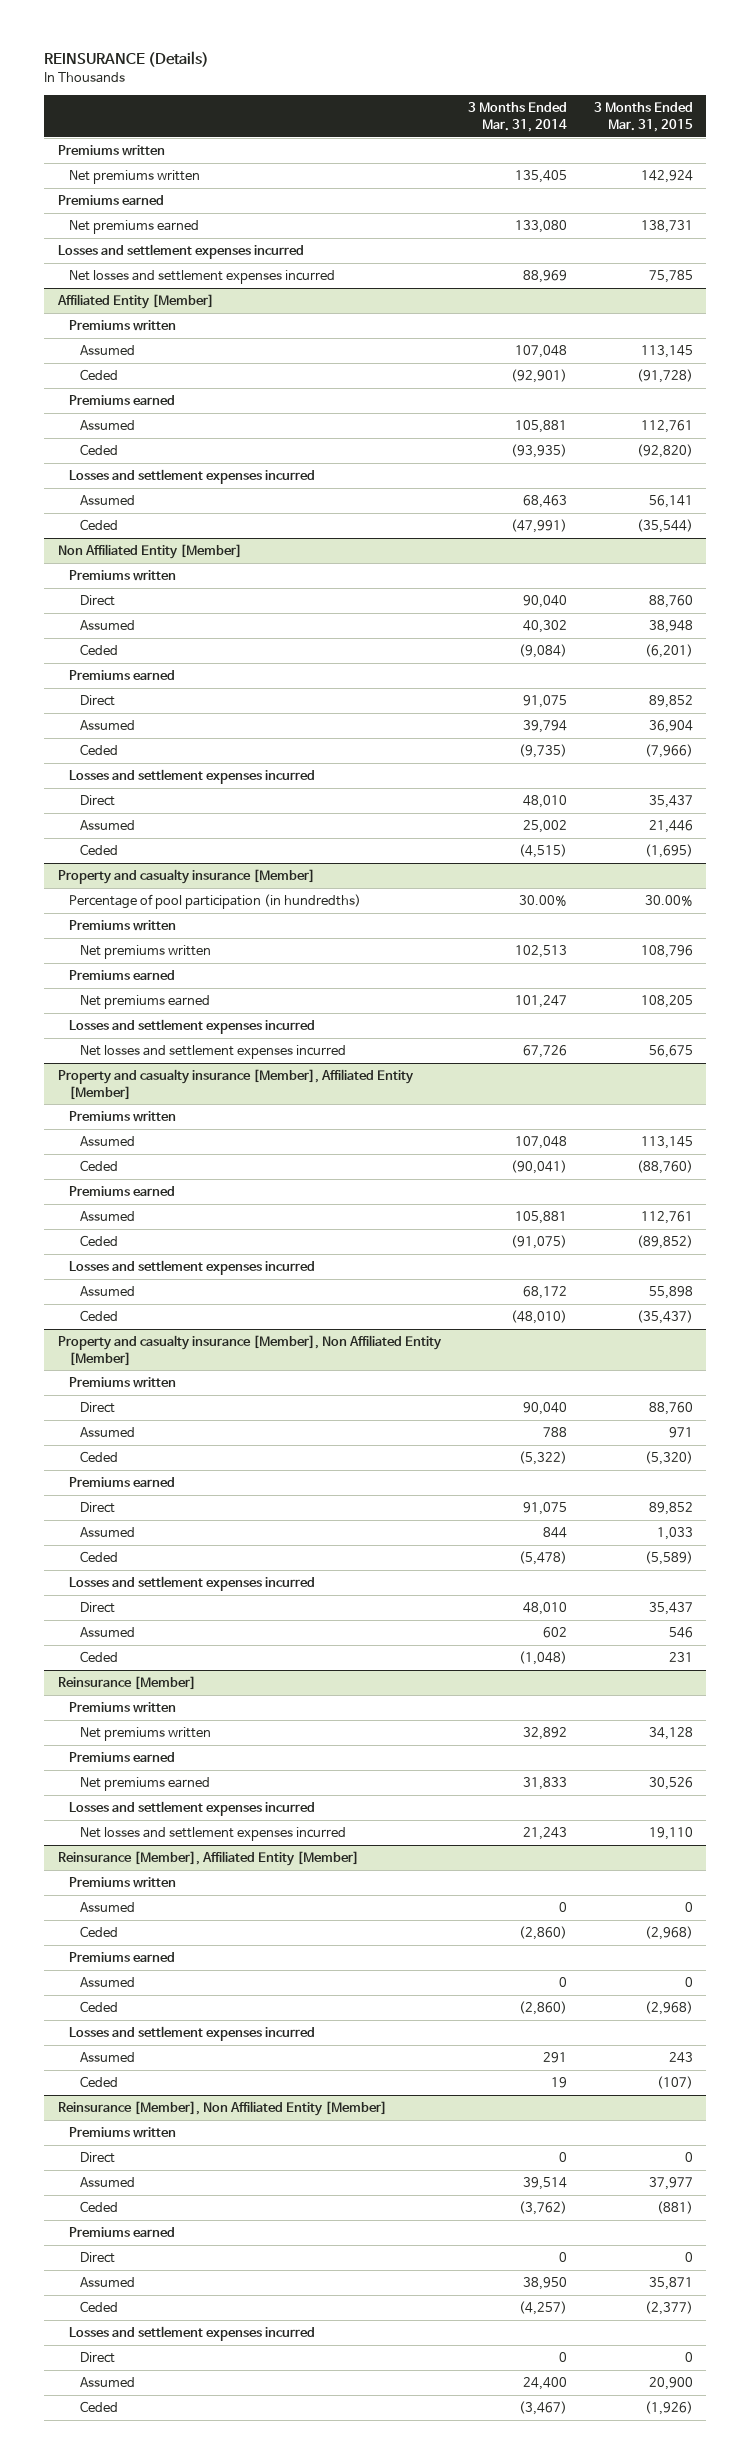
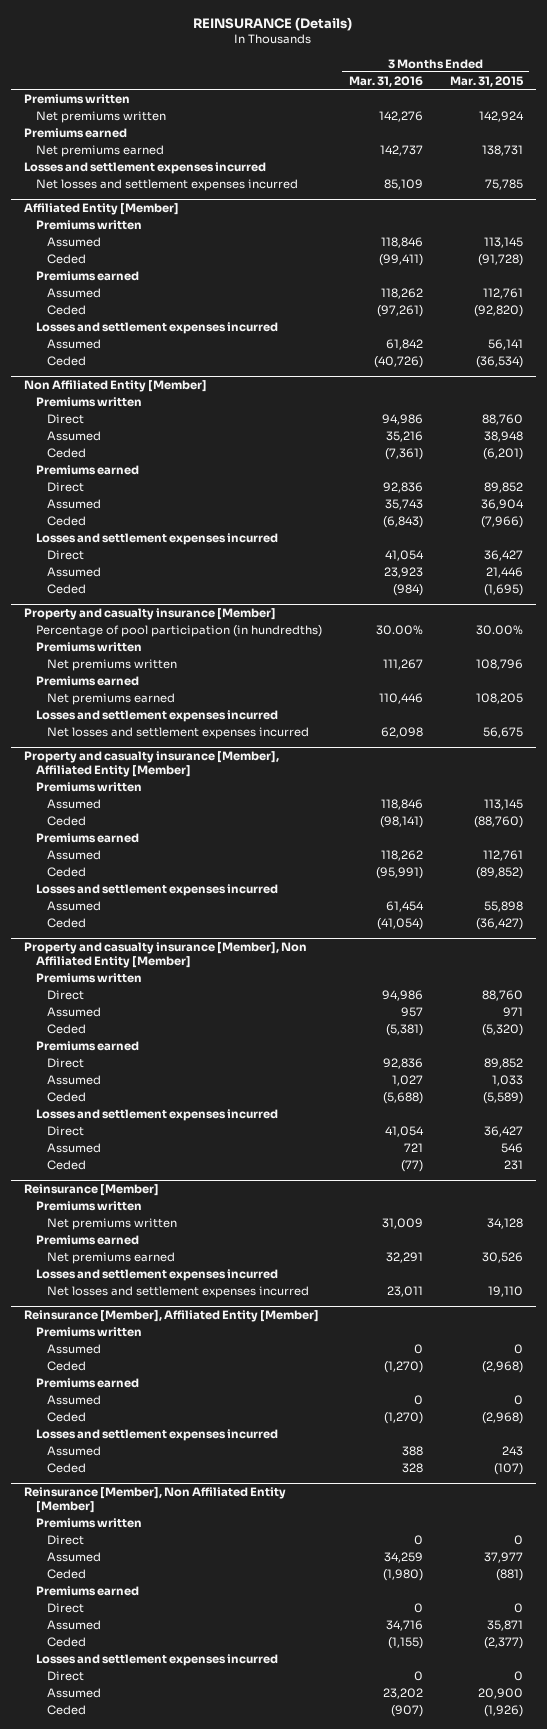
- | 3 Months Ended Mar. 31, 2014 | 3 Months Ended Mar. 31, 2015
+ | 3 Months Ended Mar. 31, 2016 | 3 Months Ended Mar. 31, 2015
@ Affiliated Entity [Member]
- Ceded | (47,991) | (35,544)
+ Ceded | (40,726) | (36,534)
@ Non Affiliated Entity [Member]
- Direct | 48,010 | 35,437
+ Direct | 41,054 | 36,427
@ Property and casualty insurance [Member], Affiliated Entity [Member]
- Ceded | (48,010) | (35,437)
+ Ceded | (41,054) | (36,427)
@ Property and casualty insurance [Member], Non Affiliated Entity [Member]
- Direct | 48,010 | 35,437
+ Direct | 41,054 | 36,427

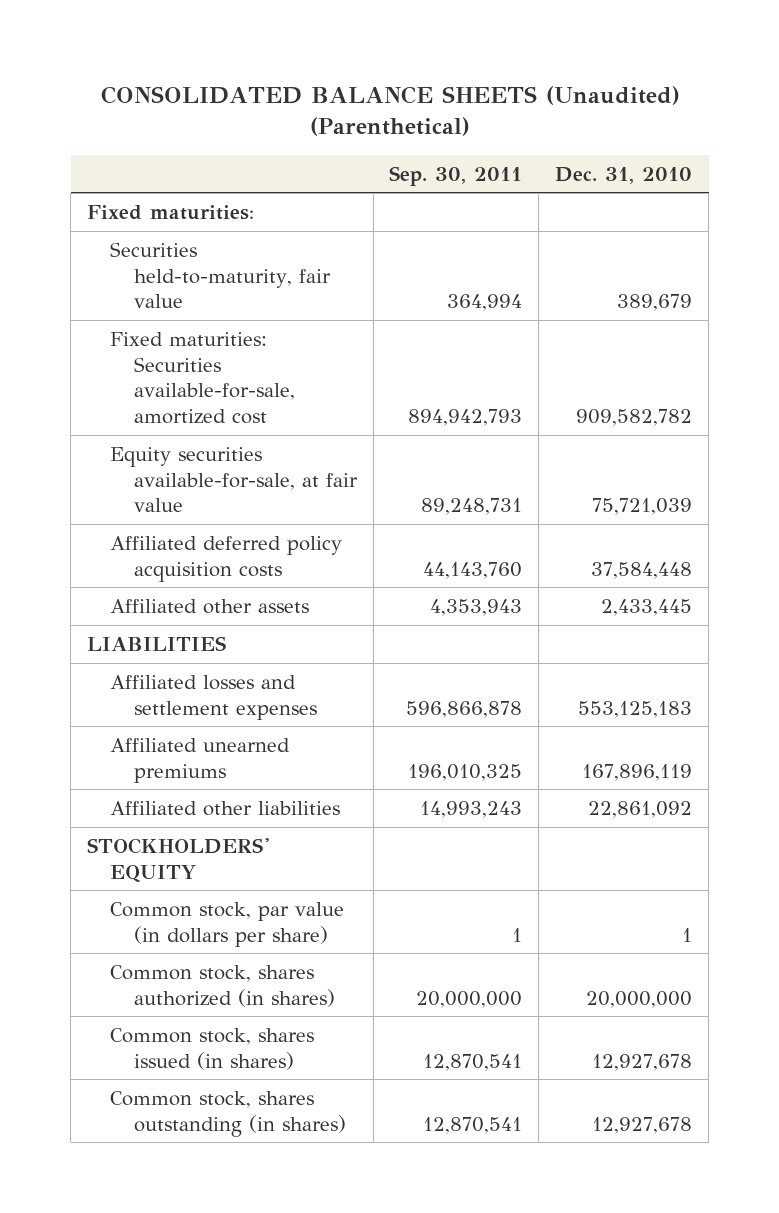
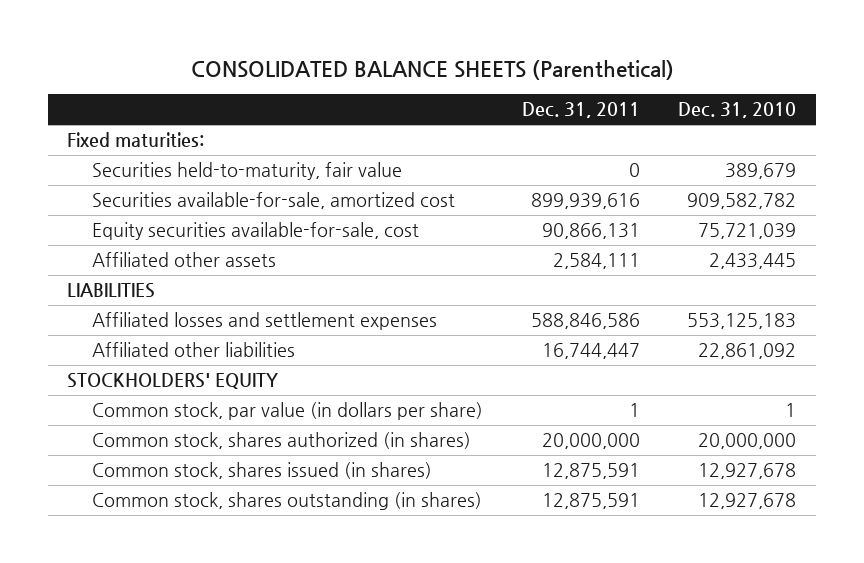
- CONSOLIDATED BALANCE SHEETS (Unaudited) (Parenthetical)
+ CONSOLIDATED BALANCE SHEETS (Parenthetical)
- | Sep. 30, 2011 | Dec. 31, 2010
+ | Dec. 31, 2011 | Dec. 31, 2010
- Fixed maturities: Securities available-for-sale, amortized cost | 894,942,793 | 909,582,782
- Equity securities available-for-sale, at fair value | 89,248,731 | 75,721,039
- Affiliated deferred policy acquisition costs | 44,143,760 | 37,584,448
+ Securities available-for-sale, amortized cost | 899,939,616 | 909,582,782
+ Equity securities available-for-sale, cost | 90,866,131 | 75,721,039
- Affiliated unearned premiums | 196,010,325 | 167,896,119

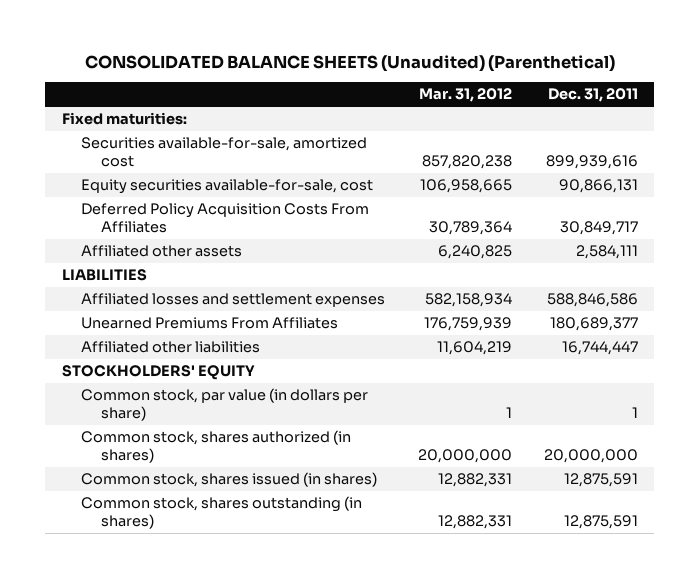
- CONSOLIDATED BALANCE SHEETS (Parenthetical)
+ CONSOLIDATED BALANCE SHEETS (Unaudited) (Parenthetical)
- | Dec. 31, 2011 | Dec. 31, 2010
+ | Mar. 31, 2012 | Dec. 31, 2011
- Securities held-to-maturity, fair value | 0 | 389,679
+ Deferred Policy Acquisition Costs From Affiliates | 30,789,364 | 30,849,717
+ Unearned Premiums From Affiliates | 176,759,939 | 180,689,377

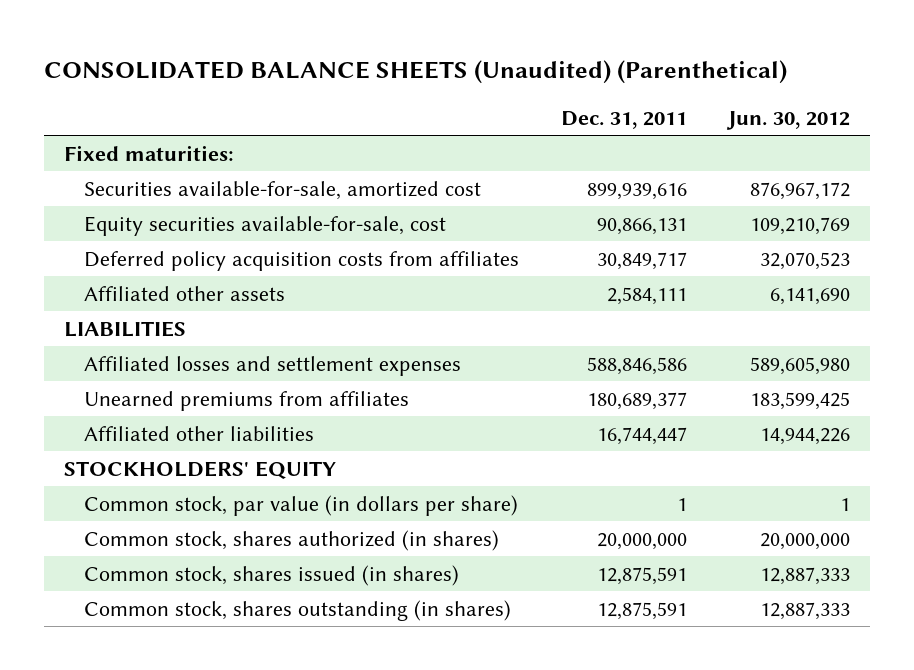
- | Mar. 31, 2012 | Dec. 31, 2011
+ | Dec. 31, 2011 | Jun. 30, 2012
- Deferred Policy Acquisition Costs From Affiliates | 30,789,364 | 30,849,717
+ Deferred policy acquisition costs from affiliates | 30,849,717 | 32,070,523
- Unearned Premiums From Affiliates | 176,759,939 | 180,689,377
+ Unearned premiums from affiliates | 180,689,377 | 183,599,425

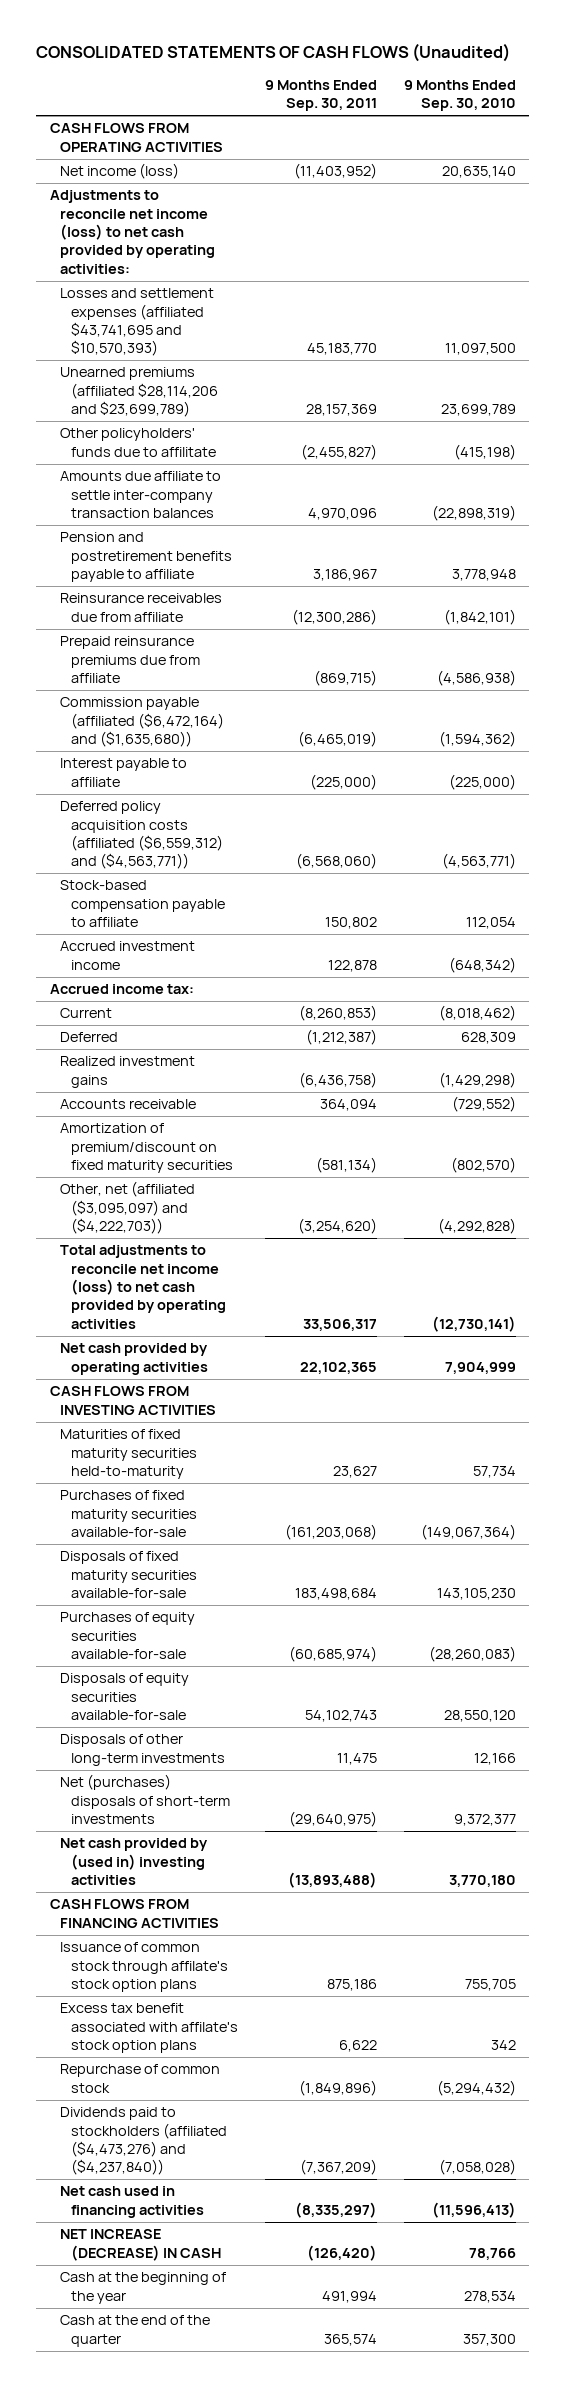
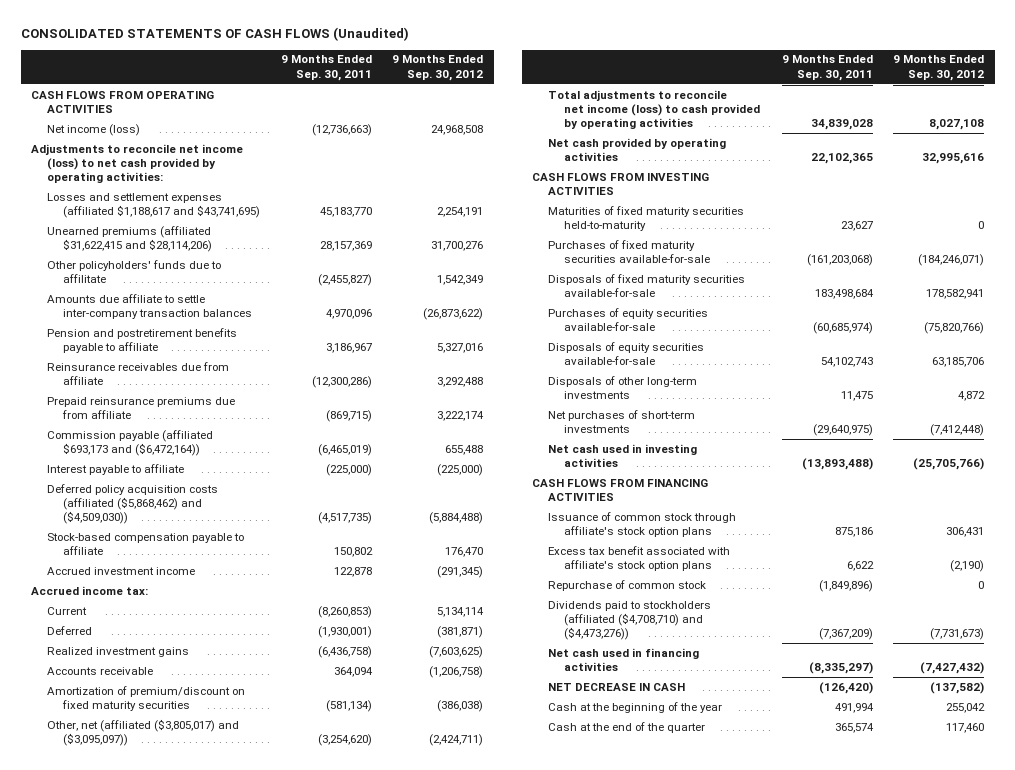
- | 9 Months Ended Sep. 30, 2011 | 9 Months Ended Sep. 30, 2010
+ | 9 Months Ended Sep. 30, 2011 | 9 Months Ended Sep. 30, 2012
- Net income (loss) | (11,403,952) | 20,635,140
+ Net income (loss) | (12,736,663) | 24,968,508
- Losses and settlement expenses (affiliated $43,741,695 and $10,570,393) | 45,183,770 | 11,097,500
- Unearned premiums (affiliated $28,114,206 and $23,699,789) | 28,157,369 | 23,699,789
+ Losses and settlement expenses (affiliated $1,188,617 and $43,741,695) | 45,183,770 | 2,254,191
+ Unearned premiums (affiliated $31,622,415 and $28,114,206) | 28,157,369 | 31,700,276
- Commission payable (affiliated ($6,472,164) and ($1,635,680)) | (6,465,019) | (1,594,362)
+ Commission payable (affiliated $693,173 and ($6,472,164)) | (6,465,019) | 655,488
- Deferred policy acquisition costs (affiliated ($6,559,312) and ($4,563,771)) | (6,568,060) | (4,563,771)
+ Deferred policy acquisition costs (affiliated ($5,868,462) and ($4,509,030)) | (4,517,735) | (5,884,488)
- Deferred | (1,212,387) | 628,309
+ Deferred | (1,930,001) | (381,871)
- Other, net (affiliated ($3,095,097) and ($4,222,703)) | (3,254,620) | (4,292,828)
- Total adjustments to reconcile net income (loss) to net cash provided by operating activities | 33,506,317 | (12,730,141)
+ Other, net (affiliated ($3,805,017) and ($3,095,097)) | (3,254,620) | (2,424,711)
+ Total adjustments to reconcile net income (loss) to cash provided by operating activities | 34,839,028 | 8,027,108
- Net (purchases) disposals of short-term investments | (29,640,975) | 9,372,377
- Net cash provided by (used in) investing activities | (13,893,488) | 3,770,180
+ Net purchases of short-term investments | (29,640,975) | (7,412,448)
+ Net cash used in investing activities | (13,893,488) | (25,705,766)
- Issuance of common stock through affilate's stock option plans | 875,186 | 755,705
- Excess tax benefit associated with affilate's stock option plans | 6,622 | 342
+ Issuance of common stock through affiliate's stock option plans | 875,186 | 306,431
+ Excess tax benefit associated with affiliate's stock option plans | 6,622 | (2,190)
- Dividends paid to stockholders (affiliated ($4,473,276) and ($4,237,840)) | (7,367,209) | (7,058,028)
+ Dividends paid to stockholders (affiliated ($4,708,710) and ($4,473,276)) | (7,367,209) | (7,731,673)
- NET INCREASE (DECREASE) IN CASH | (126,420) | 78,766
+ NET DECREASE IN CASH | (126,420) | (137,582)

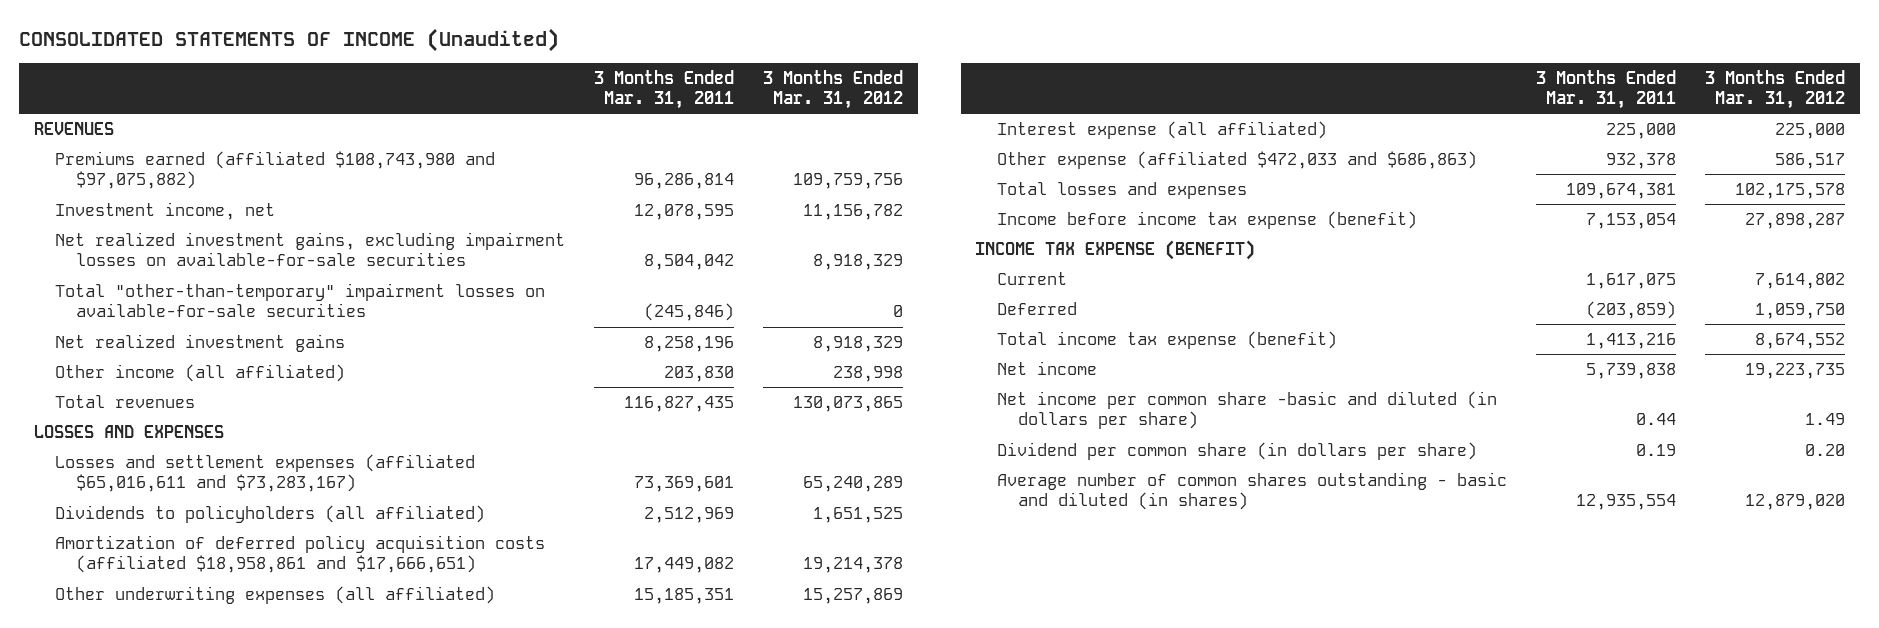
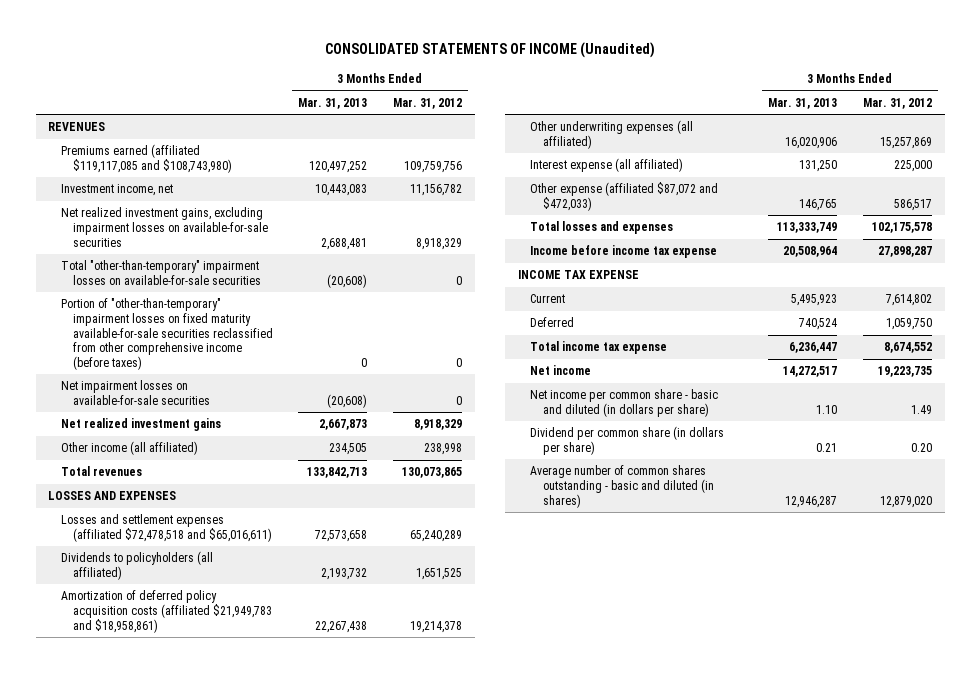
- | 3 Months Ended Mar. 31, 2011 | 3 Months Ended Mar. 31, 2012
+ | 3 Months Ended Mar. 31, 2013 | 3 Months Ended Mar. 31, 2012
- Premiums earned (affiliated $108,743,980 and $97,075,882) | 96,286,814 | 109,759,756
+ Premiums earned (affiliated $119,117,085 and $108,743,980) | 120,497,252 | 109,759,756
+ Portion of "other-than-temporary" impairment losses on fixed maturity available-for-sale securities reclassified from other comprehensive income (before taxes) | 0 | 0
+ Net impairment losses on available-for-sale securities | (20,608) | 0
- Losses and settlement expenses (affiliated $65,016,611 and $73,283,167) | 73,369,601 | 65,240,289
+ Losses and settlement expenses (affiliated $72,478,518 and $65,016,611) | 72,573,658 | 65,240,289
- Amortization of deferred policy acquisition costs (affiliated $18,958,861 and $17,666,651) | 17,449,082 | 19,214,378
+ Amortization of deferred policy acquisition costs (affiliated $21,949,783 and $18,958,861) | 22,267,438 | 19,214,378
- Other expense (affiliated $472,033 and $686,863) | 932,378 | 586,517
+ Other expense (affiliated $87,072 and $472,033) | 146,765 | 586,517
- Income before income tax expense (benefit) | 7,153,054 | 27,898,287
- INCOME TAX EXPENSE (BENEFIT)
+ Income before income tax expense | 20,508,964 | 27,898,287
+ INCOME TAX EXPENSE
- Total income tax expense (benefit) | 1,413,216 | 8,674,552
+ Total income tax expense | 6,236,447 | 8,674,552
- Net income per common share -basic and diluted (in dollars per share) | 0.44 | 1.49
+ Net income per common share - basic and diluted (in dollars per share) | 1.10 | 1.49

